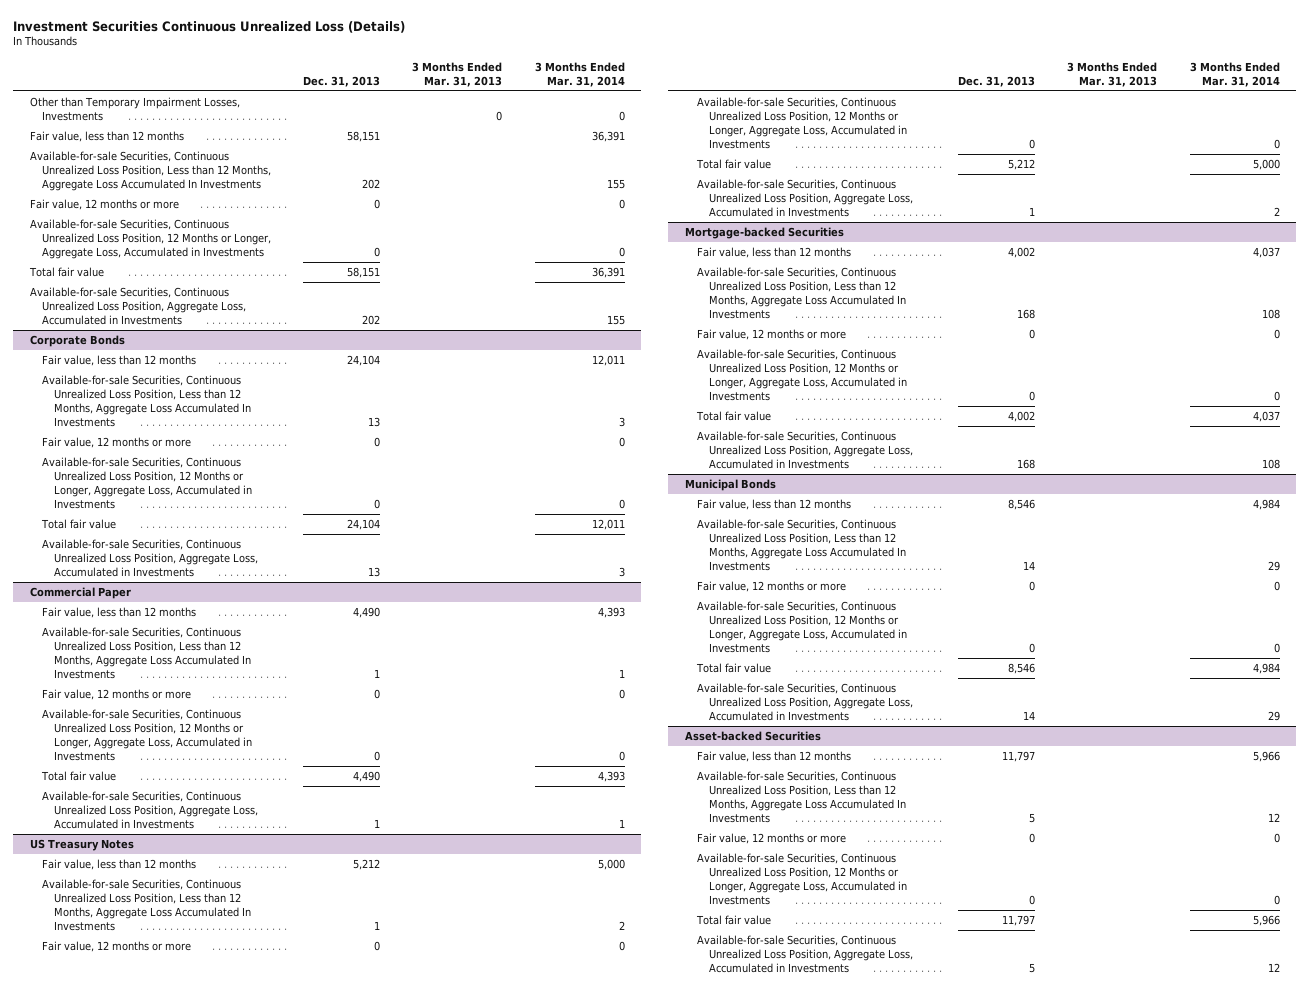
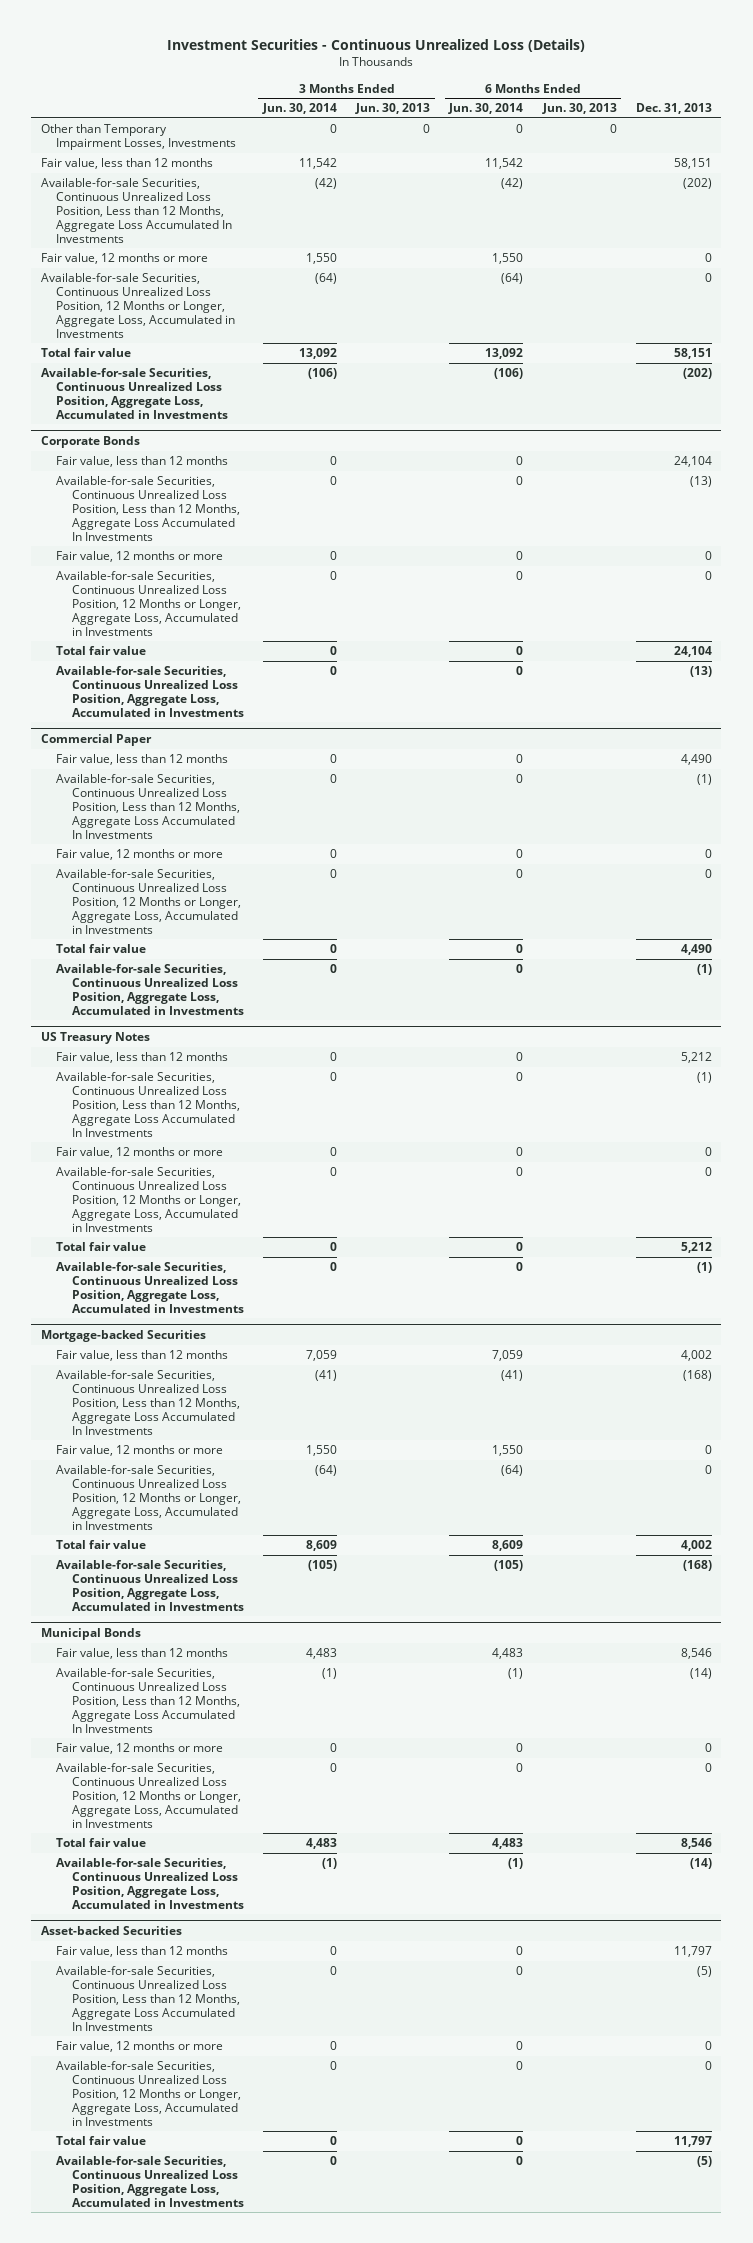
- Investment Securities Continuous Unrealized Loss (Details)
+ Investment Securities - Continuous Unrealized Loss (Details)
- | Dec. 31, 2013 | 3 Months Ended Mar. 31, 2013 | 3 Months Ended Mar. 31, 2014
+ | 3 Months Ended Jun. 30, 2014 | 3 Months Ended Jun. 30, 2013 | 6 Months Ended Jun. 30, 2014 | 6 Months Ended Jun. 30, 2013 | Dec. 31, 2013
- Available-for-sale Securities, Continuous Unrealized Loss Position, Less than 12 Months, Aggregate Loss Accumulated In Investments | 202 | | 155
+ Available-for-sale Securities, Continuous Unrealized Loss Position, Less than 12 Months, Aggregate Loss Accumulated In Investments | (42) | | (42) | | (202)
- Available-for-sale Securities, Continuous Unrealized Loss Position, Aggregate Loss, Accumulated in Investments | 202 | | 155
+ Available-for-sale Securities, Continuous Unrealized Loss Position, Aggregate Loss, Accumulated in Investments | (106) | | (106) | | (202)
@ Corporate Bonds
- Available-for-sale Securities, Continuous Unrealized Loss Position, Less than 12 Months, Aggregate Loss Accumulated In Investments | 13 | | 3
+ Available-for-sale Securities, Continuous Unrealized Loss Position, Less than 12 Months, Aggregate Loss Accumulated In Investments | 0 | | 0 | | (13)
- Available-for-sale Securities, Continuous Unrealized Loss Position, Aggregate Loss, Accumulated in Investments | 13 | | 3
+ Available-for-sale Securities, Continuous Unrealized Loss Position, Aggregate Loss, Accumulated in Investments | 0 | | 0 | | (13)
@ Commercial Paper
- Available-for-sale Securities, Continuous Unrealized Loss Position, Less than 12 Months, Aggregate Loss Accumulated In Investments | 1 | | 1
+ Available-for-sale Securities, Continuous Unrealized Loss Position, Less than 12 Months, Aggregate Loss Accumulated In Investments | 0 | | 0 | | (1)
- Available-for-sale Securities, Continuous Unrealized Loss Position, Aggregate Loss, Accumulated in Investments | 1 | | 1
+ Available-for-sale Securities, Continuous Unrealized Loss Position, Aggregate Loss, Accumulated in Investments | 0 | | 0 | | (1)
@ US Treasury Notes
- Available-for-sale Securities, Continuous Unrealized Loss Position, Less than 12 Months, Aggregate Loss Accumulated In Investments | 1 | | 2
+ Available-for-sale Securities, Continuous Unrealized Loss Position, Less than 12 Months, Aggregate Loss Accumulated In Investments | 0 | | 0 | | (1)
- Available-for-sale Securities, Continuous Unrealized Loss Position, Aggregate Loss, Accumulated in Investments | 1 | | 2
+ Available-for-sale Securities, Continuous Unrealized Loss Position, Aggregate Loss, Accumulated in Investments | 0 | | 0 | | (1)
@ Mortgage-backed Securities
- Available-for-sale Securities, Continuous Unrealized Loss Position, Less than 12 Months, Aggregate Loss Accumulated In Investments | 168 | | 108
+ Available-for-sale Securities, Continuous Unrealized Loss Position, Less than 12 Months, Aggregate Loss Accumulated In Investments | (41) | | (41) | | (168)
- Available-for-sale Securities, Continuous Unrealized Loss Position, Aggregate Loss, Accumulated in Investments | 168 | | 108
+ Available-for-sale Securities, Continuous Unrealized Loss Position, Aggregate Loss, Accumulated in Investments | (105) | | (105) | | (168)
@ Municipal Bonds
- Available-for-sale Securities, Continuous Unrealized Loss Position, Less than 12 Months, Aggregate Loss Accumulated In Investments | 14 | | 29
+ Available-for-sale Securities, Continuous Unrealized Loss Position, Less than 12 Months, Aggregate Loss Accumulated In Investments | (1) | | (1) | | (14)
- Available-for-sale Securities, Continuous Unrealized Loss Position, Aggregate Loss, Accumulated in Investments | 14 | | 29
+ Available-for-sale Securities, Continuous Unrealized Loss Position, Aggregate Loss, Accumulated in Investments | (1) | | (1) | | (14)
@ Asset-backed Securities
- Available-for-sale Securities, Continuous Unrealized Loss Position, Less than 12 Months, Aggregate Loss Accumulated In Investments | 5 | | 12
+ Available-for-sale Securities, Continuous Unrealized Loss Position, Less than 12 Months, Aggregate Loss Accumulated In Investments | 0 | | 0 | | (5)
- Available-for-sale Securities, Continuous Unrealized Loss Position, Aggregate Loss, Accumulated in Investments | 5 | | 12
+ Available-for-sale Securities, Continuous Unrealized Loss Position, Aggregate Loss, Accumulated in Investments | 0 | | 0 | | (5)

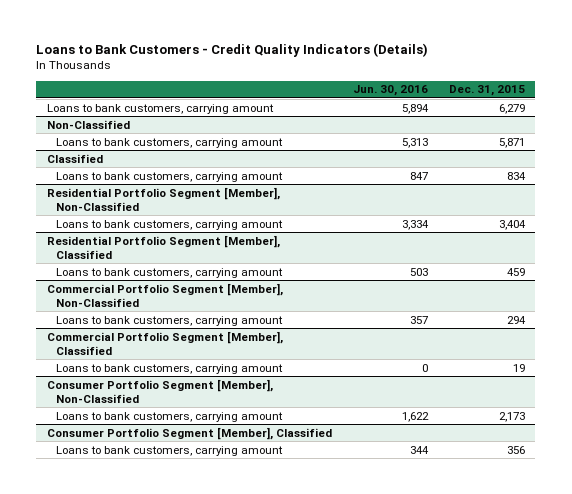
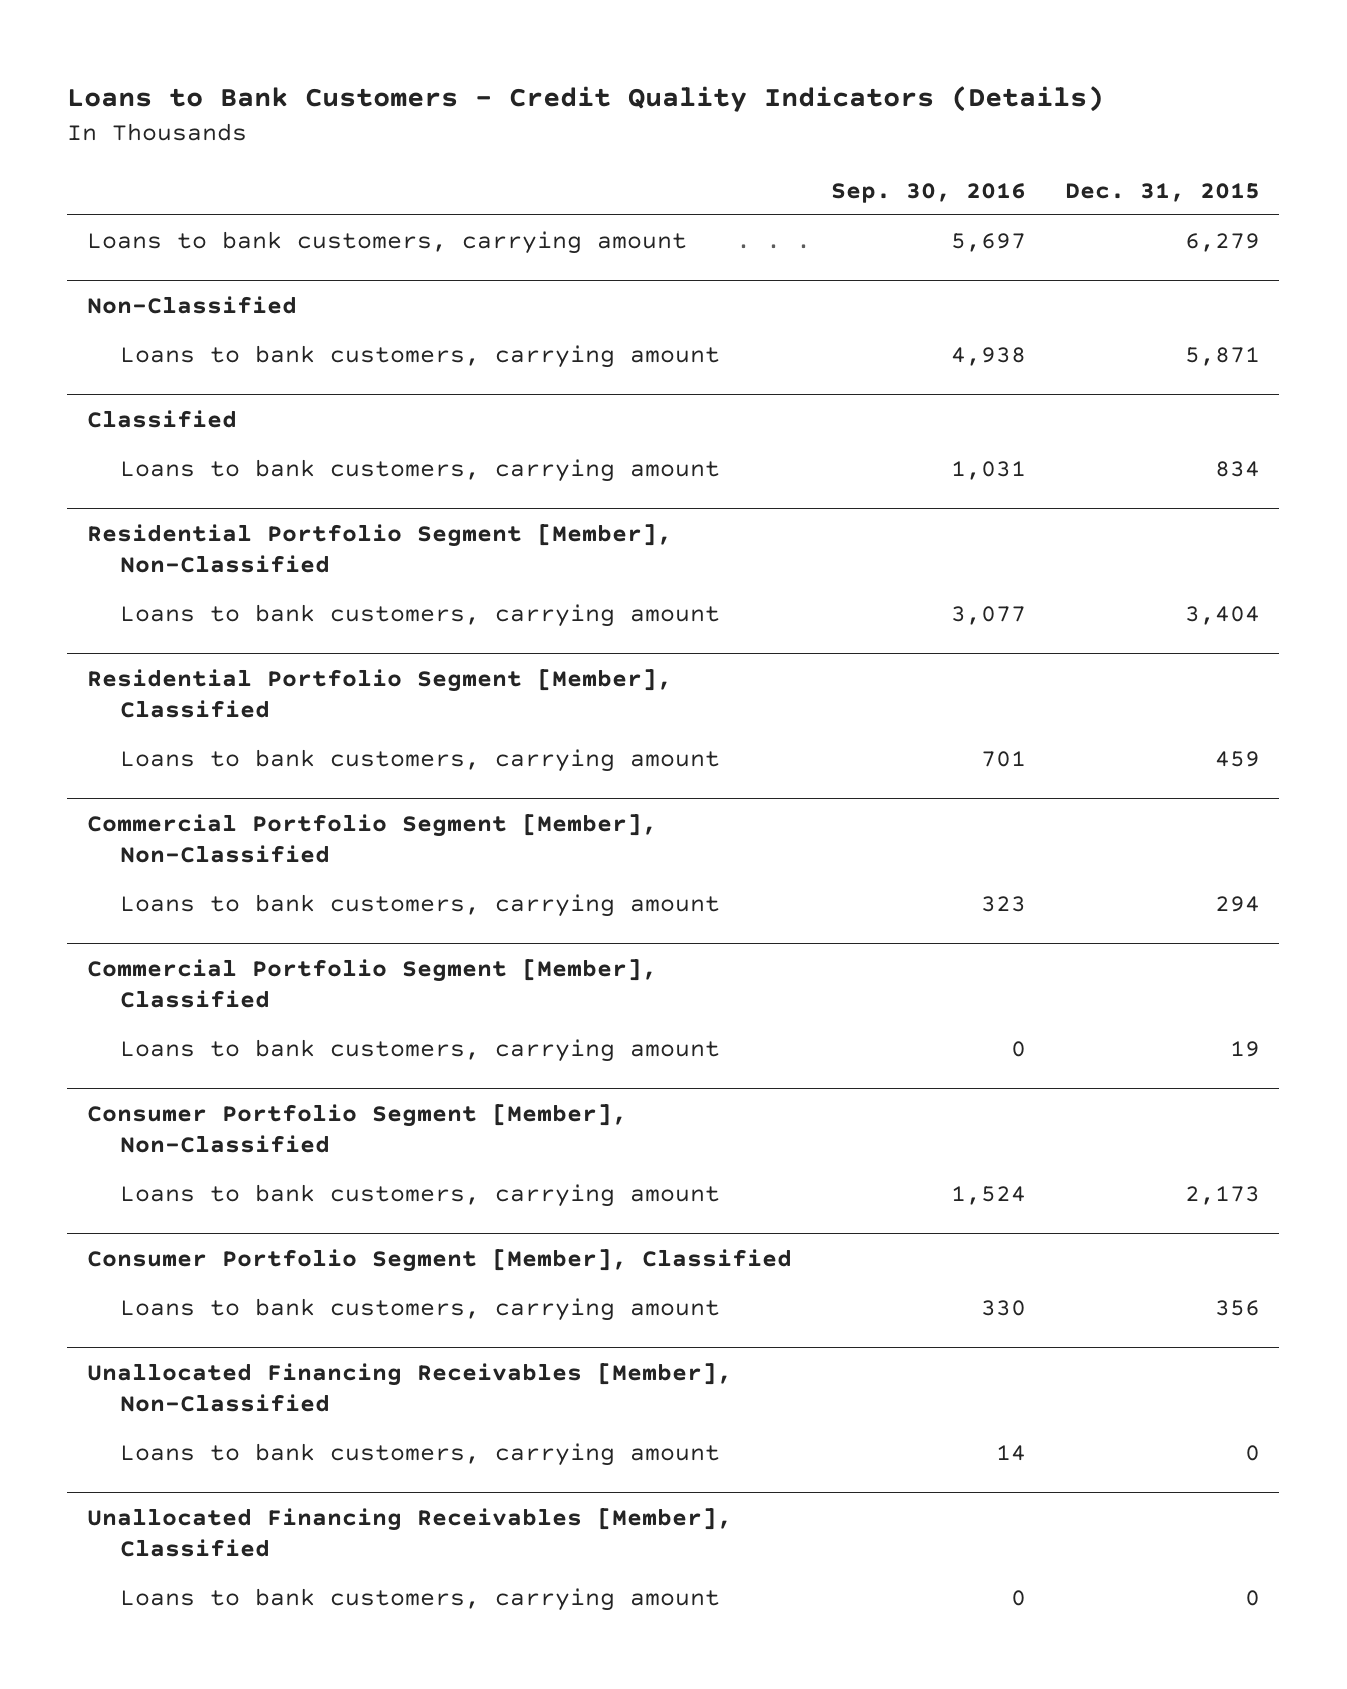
- | Jun. 30, 2016 | Dec. 31, 2015
+ | Sep. 30, 2016 | Dec. 31, 2015
+ Unallocated Financing Receivables [Member], Non-Classified
+ Loans to bank customers, carrying amount | 14 | 0
+ Unallocated Financing Receivables [Member], Classified
+ Loans to bank customers, carrying amount | 0 | 0

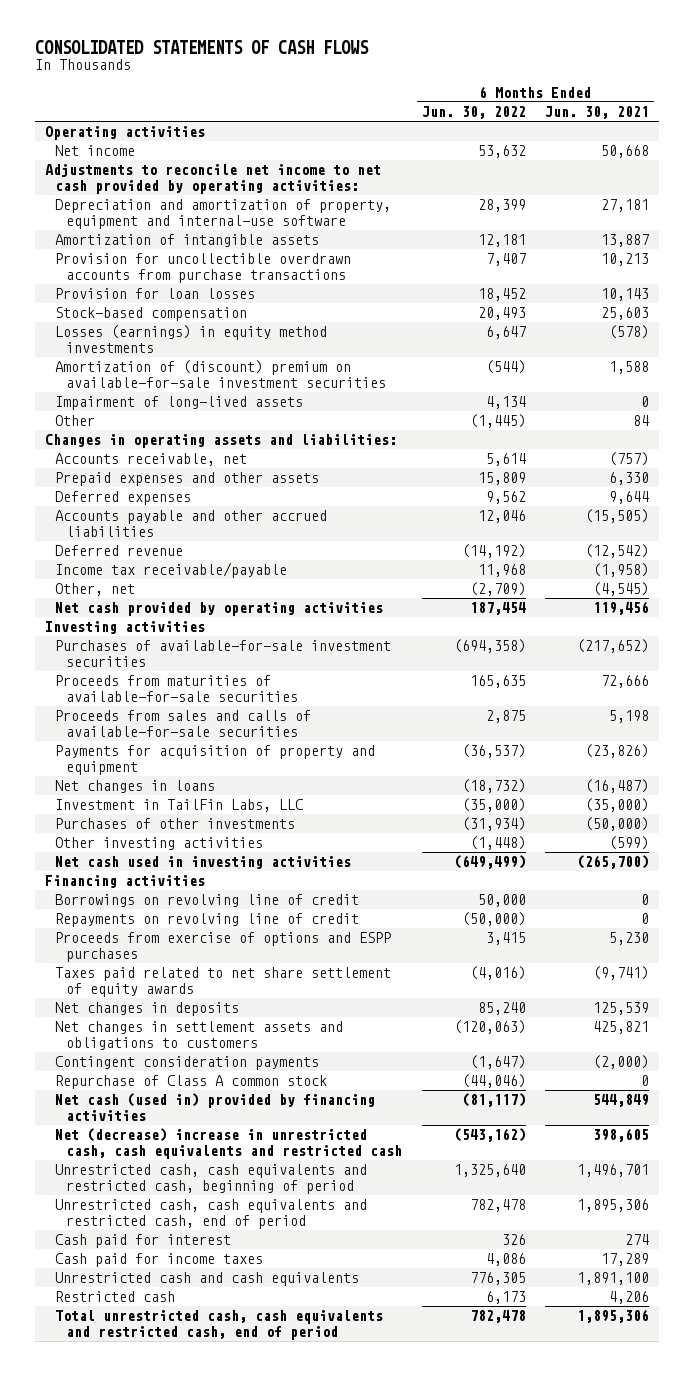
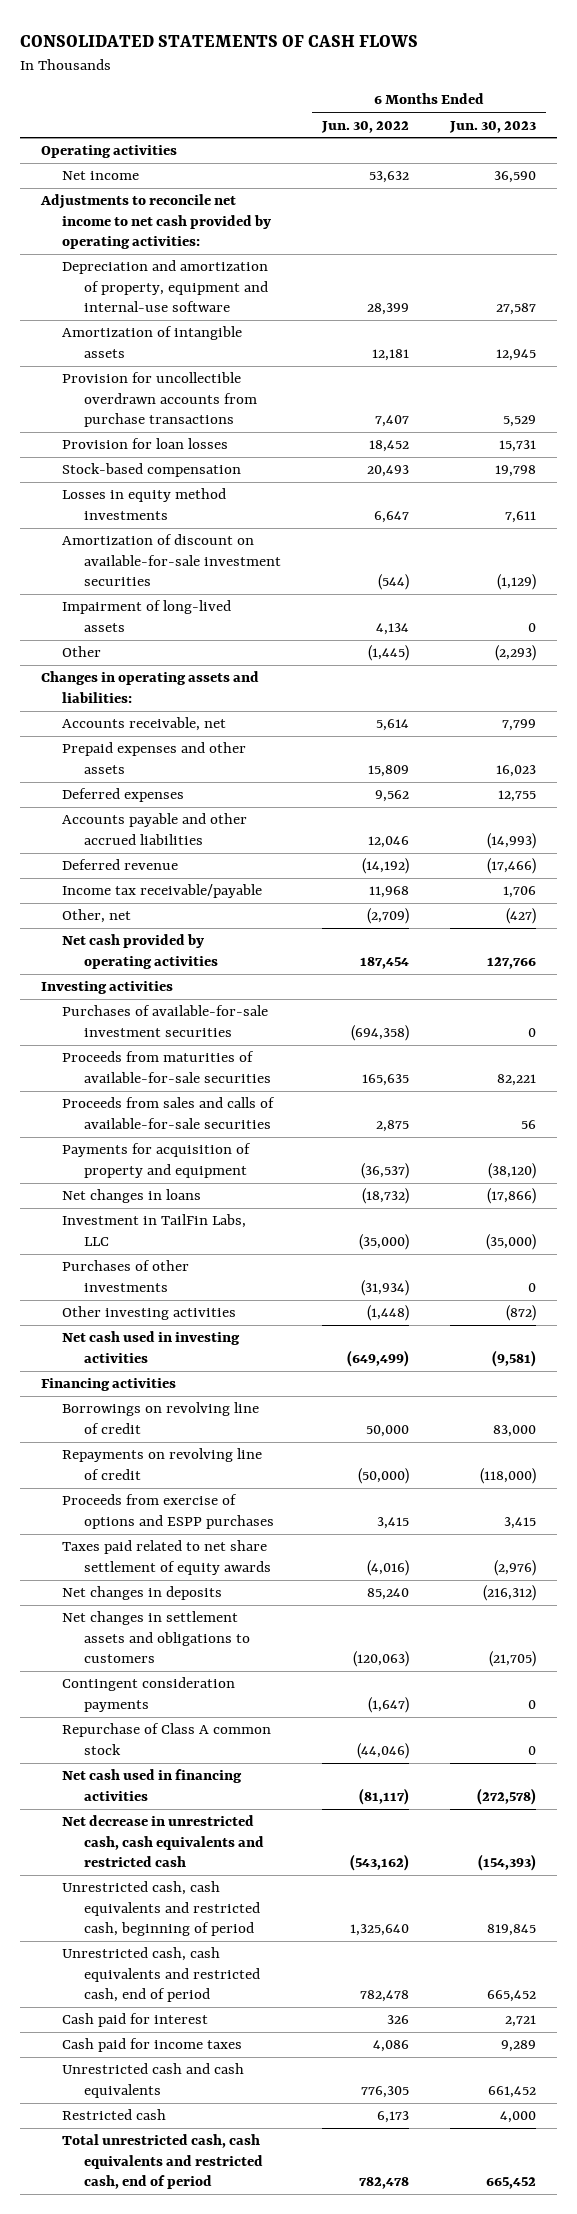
- | 6 Months Ended Jun. 30, 2022 | 6 Months Ended Jun. 30, 2021
+ | 6 Months Ended Jun. 30, 2022 | 6 Months Ended Jun. 30, 2023
- Losses (earnings) in equity method investments | 6,647 | (578)
- Amortization of (discount) premium on available-for-sale investment securities | (544) | 1,588
+ Losses in equity method investments | 6,647 | 7,611
+ Amortization of discount on available-for-sale investment securities | (544) | (1,129)
- Net cash (used in) provided by financing activities | (81,117) | 544,849
- Net (decrease) increase in unrestricted cash, cash equivalents and restricted cash | (543,162) | 398,605
+ Net cash used in financing activities | (81,117) | (272,578)
+ Net decrease in unrestricted cash, cash equivalents and restricted cash | (543,162) | (154,393)

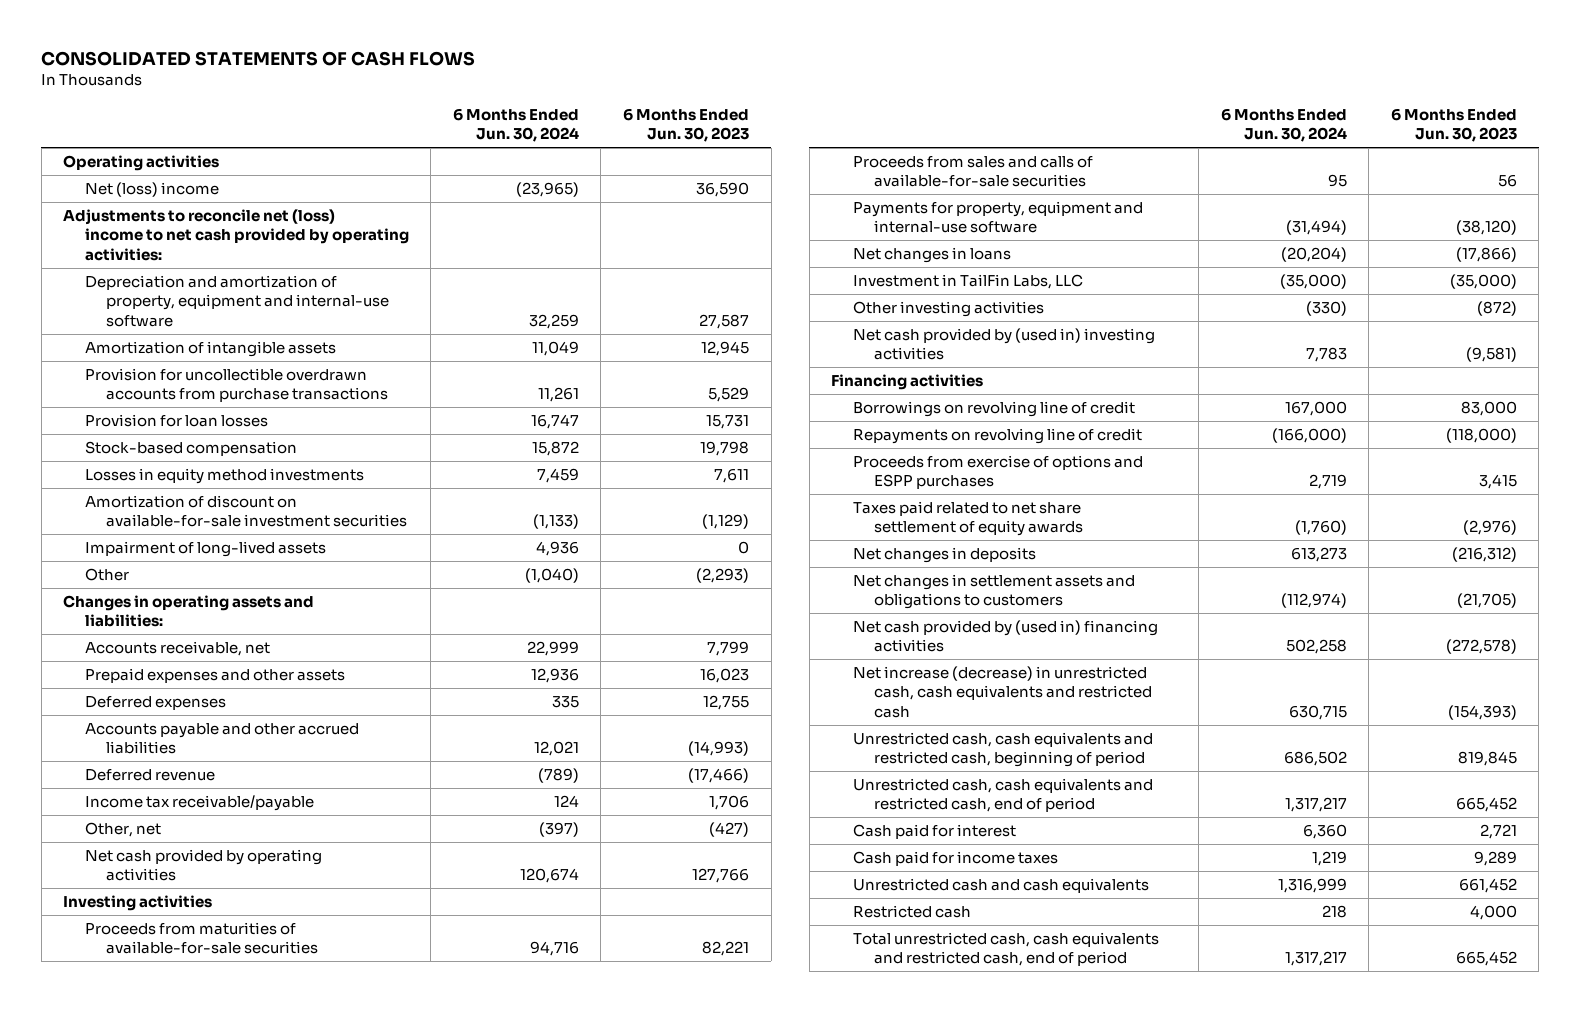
- | 6 Months Ended Jun. 30, 2022 | 6 Months Ended Jun. 30, 2023
+ | 6 Months Ended Jun. 30, 2024 | 6 Months Ended Jun. 30, 2023
- Net income | 53,632 | 36,590
- Adjustments to reconcile net income to net cash provided by operating activities:
+ Net (loss) income | (23,965) | 36,590
+ Adjustments to reconcile net (loss) income to net cash provided by operating activities:
- Purchases of available-for-sale investment securities | (694,358) | 0
- Payments for acquisition of property and equipment | (36,537) | (38,120)
+ Payments for property, equipment and internal-use software | (31,494) | (38,120)
- Purchases of other investments | (31,934) | 0
- Net cash used in investing activities | (649,499) | (9,581)
+ Net cash provided by (used in) investing activities | 7,783 | (9,581)
- Contingent consideration payments | (1,647) | 0
- Repurchase of Class A common stock | (44,046) | 0
- Net cash used in financing activities | (81,117) | (272,578)
- Net decrease in unrestricted cash, cash equivalents and restricted cash | (543,162) | (154,393)
+ Net cash provided by (used in) financing activities | 502,258 | (272,578)
+ Net increase (decrease) in unrestricted cash, cash equivalents and restricted cash | 630,715 | (154,393)

